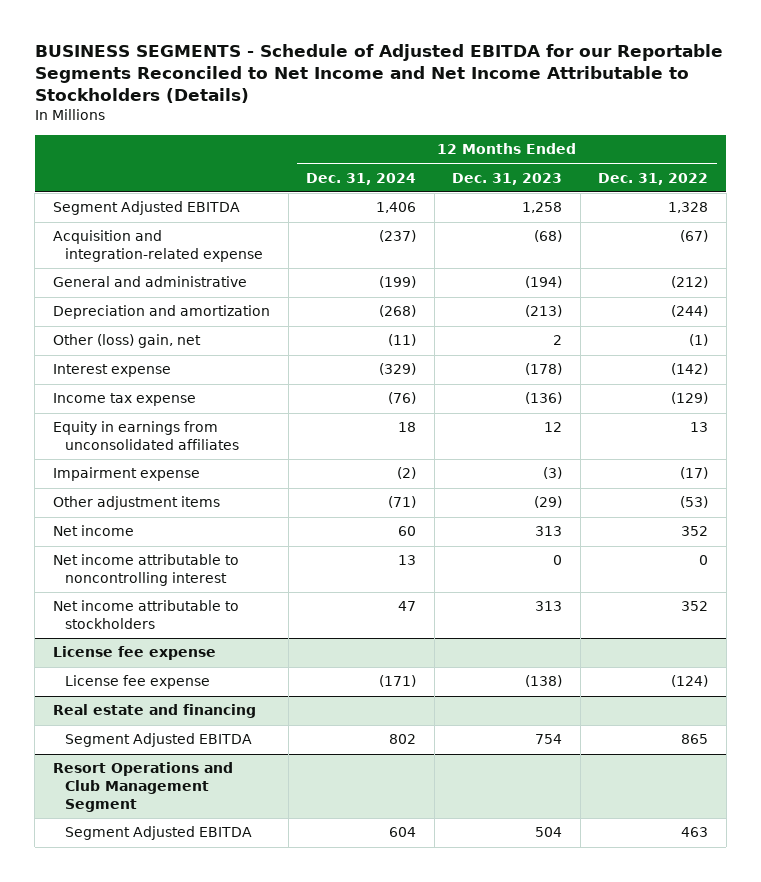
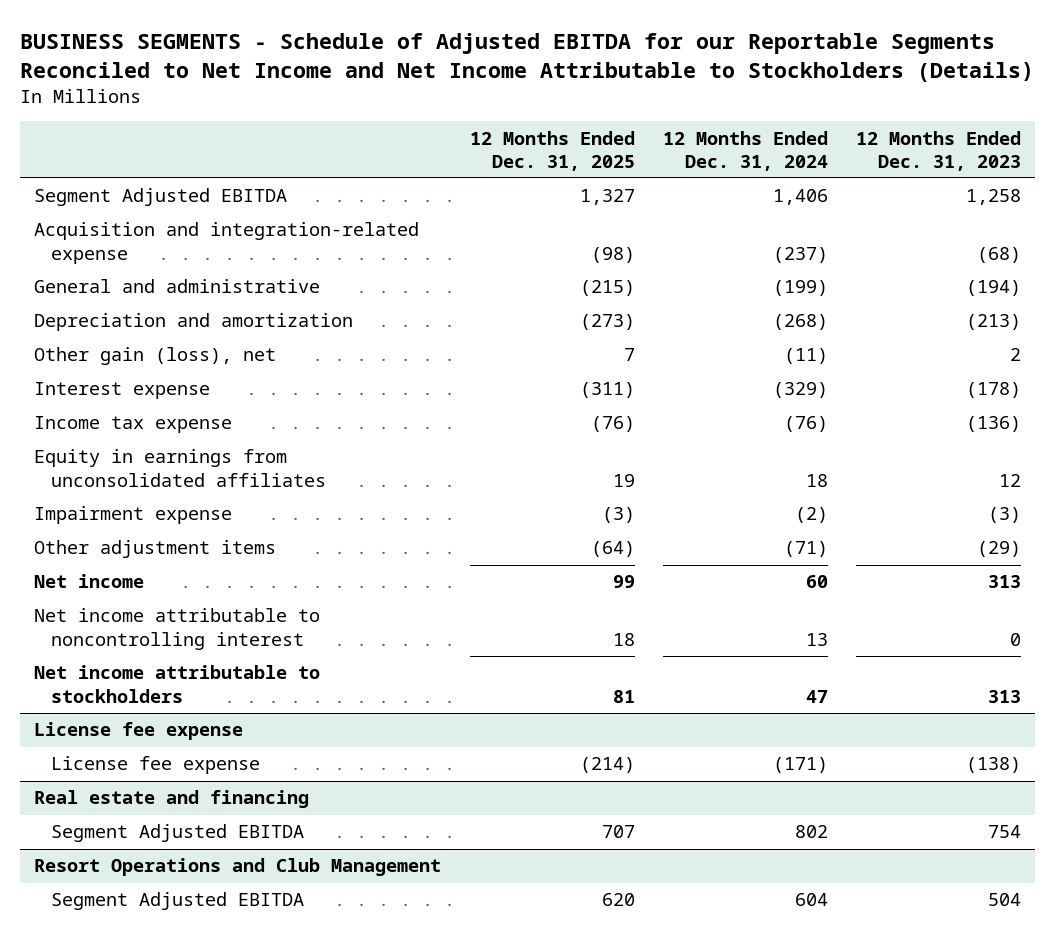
- | 12 Months Ended Dec. 31, 2024 | 12 Months Ended Dec. 31, 2023 | 12 Months Ended Dec. 31, 2022
+ | 12 Months Ended Dec. 31, 2025 | 12 Months Ended Dec. 31, 2024 | 12 Months Ended Dec. 31, 2023
- Other (loss) gain, net | (11) | 2 | (1)
+ Other gain (loss), net | 7 | (11) | 2
- Resort Operations and Club Management Segment
+ Resort Operations and Club Management

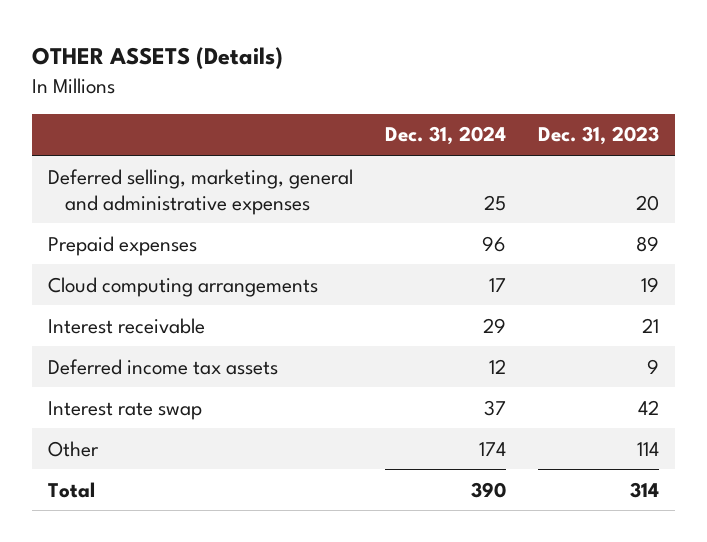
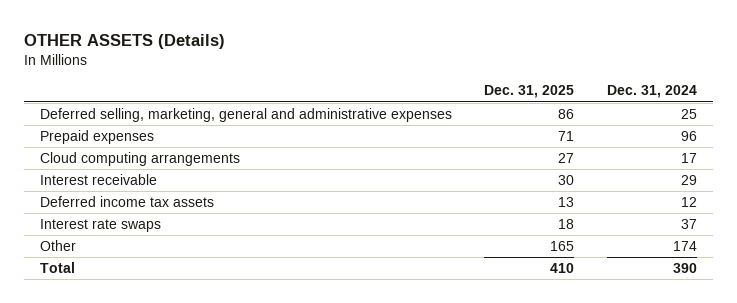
- | Dec. 31, 2024 | Dec. 31, 2023
+ | Dec. 31, 2025 | Dec. 31, 2024
- Interest rate swap | 37 | 42
+ Interest rate swaps | 18 | 37

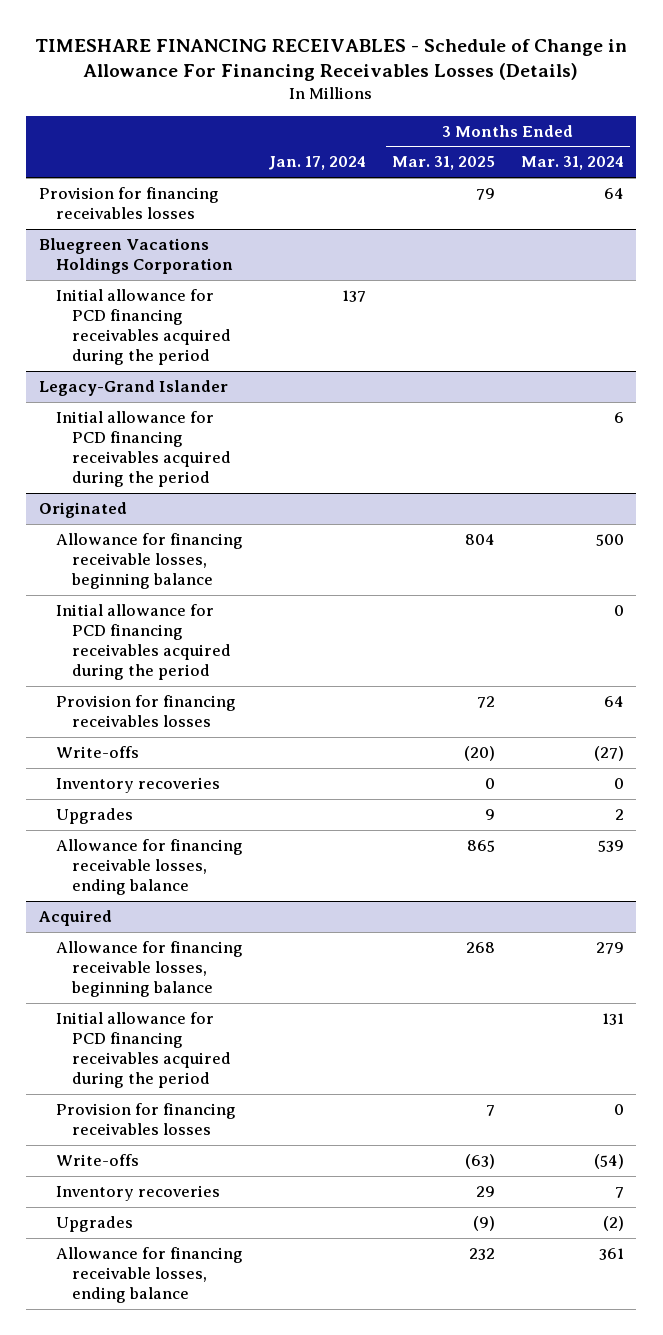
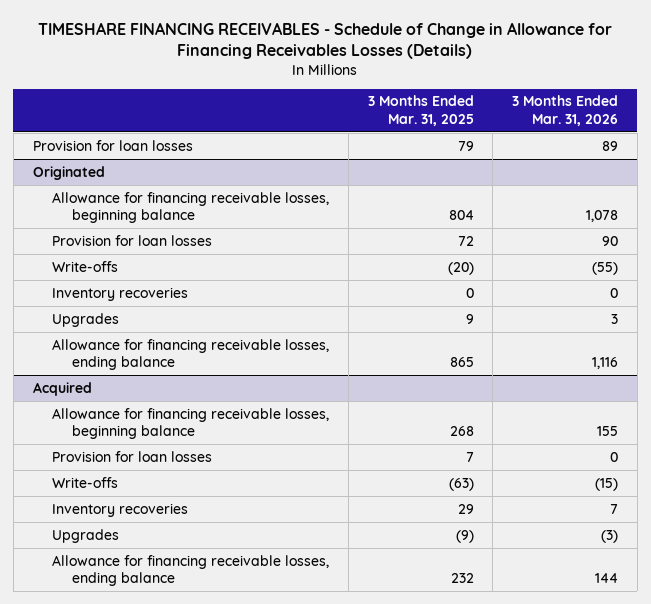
- TIMESHARE FINANCING RECEIVABLES - Schedule of Change in Allowance For Financing Receivables Losses (Details)
+ TIMESHARE FINANCING RECEIVABLES - Schedule of Change in Allowance for Financing Receivables Losses (Details)
- | Jan. 17, 2024 | 3 Months Ended Mar. 31, 2025 | 3 Months Ended Mar. 31, 2024
+ | 3 Months Ended Mar. 31, 2025 | 3 Months Ended Mar. 31, 2026
- Provision for financing receivables losses | | 79 | 64
- Bluegreen Vacations Holdings Corporation
- Initial allowance for PCD financing receivables acquired during the period | 137 | |
- Legacy-Grand Islander
- Initial allowance for PCD financing receivables acquired during the period | | | 6
+ Provision for loan losses | 79 | 89
@ Originated
- Initial allowance for PCD financing receivables acquired during the period | | | 0
- Provision for financing receivables losses | | 72 | 64
+ Provision for loan losses | 72 | 90
@ Acquired
- Initial allowance for PCD financing receivables acquired during the period | | | 131
- Provision for financing receivables losses | | 7 | 0
+ Provision for loan losses | 7 | 0

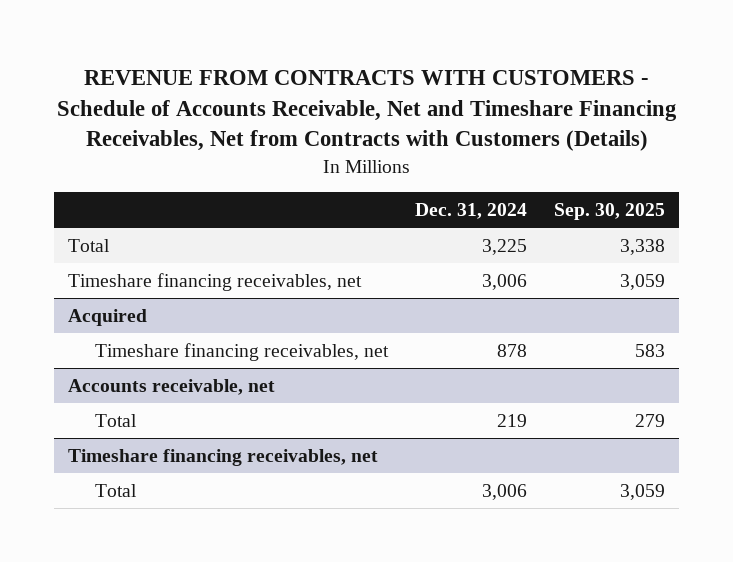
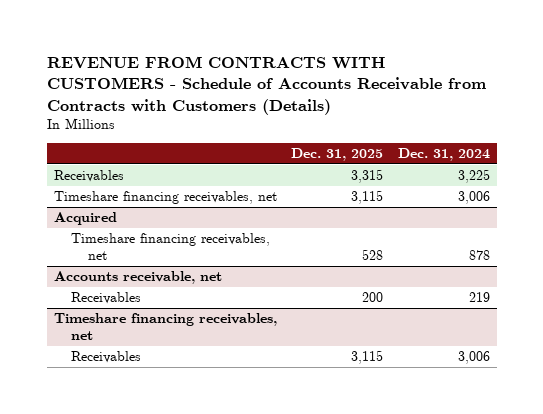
- REVENUE FROM CONTRACTS WITH CUSTOMERS - Schedule of Accounts Receivable, Net and Timeshare Financing Receivables, Net from Contracts with Customers (Details)
+ REVENUE FROM CONTRACTS WITH CUSTOMERS - Schedule of Accounts Receivable from Contracts with Customers (Details)
- | Dec. 31, 2024 | Sep. 30, 2025
+ | Dec. 31, 2025 | Dec. 31, 2024
- Total | 3,225 | 3,338
+ Receivables | 3,315 | 3,225
@ Accounts receivable, net
- Total | 219 | 279
+ Receivables | 200 | 219
@ Timeshare financing receivables, net
- Total | 3,006 | 3,059
+ Receivables | 3,115 | 3,006

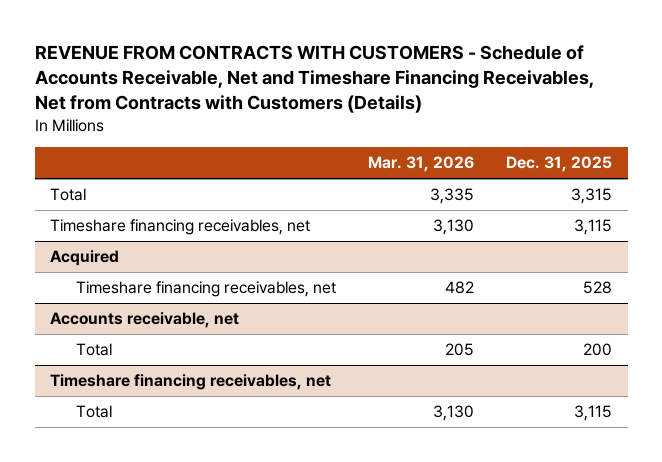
- REVENUE FROM CONTRACTS WITH CUSTOMERS - Schedule of Accounts Receivable from Contracts with Customers (Details)
+ REVENUE FROM CONTRACTS WITH CUSTOMERS - Schedule of Accounts Receivable, Net and Timeshare Financing Receivables, Net from Contracts with Customers (Details)
- | Dec. 31, 2025 | Dec. 31, 2024
+ | Mar. 31, 2026 | Dec. 31, 2025
- Receivables | 3,315 | 3,225
+ Total | 3,335 | 3,315
@ Accounts receivable, net
- Receivables | 200 | 219
+ Total | 205 | 200
@ Timeshare financing receivables, net
- Receivables | 3,115 | 3,006
+ Total | 3,130 | 3,115

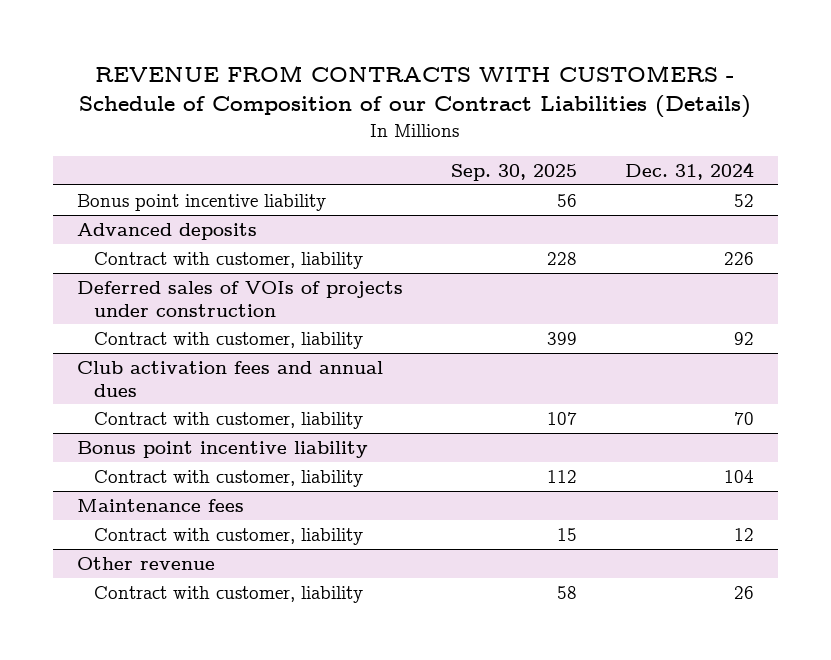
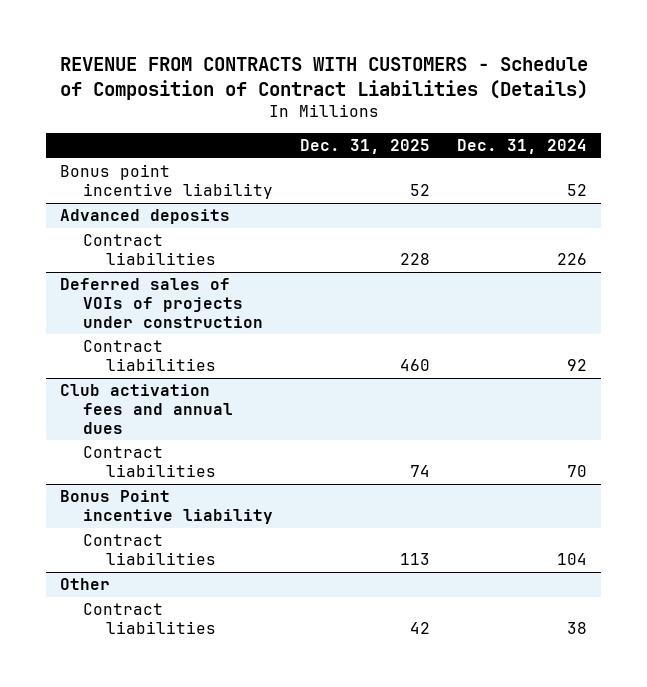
- REVENUE FROM CONTRACTS WITH CUSTOMERS - Schedule of Composition of our Contract Liabilities (Details)
+ REVENUE FROM CONTRACTS WITH CUSTOMERS - Schedule of Composition of Contract Liabilities (Details)
- | Sep. 30, 2025 | Dec. 31, 2024
+ | Dec. 31, 2025 | Dec. 31, 2024
@ Advanced deposits
- Contract with customer, liability | 228 | 226
+ Contract liabilities | 228 | 226
@ Deferred sales of VOIs of projects under construction
- Contract with customer, liability | 399 | 92
+ Contract liabilities | 460 | 92
@ Club activation fees and annual dues
- Contract with customer, liability | 107 | 70
- Bonus point incentive liability
- Contract with customer, liability | 112 | 104
- Maintenance fees
- Contract with customer, liability | 15 | 12
- Other revenue
- Contract with customer, liability | 58 | 26
@ Club activation fees and annual dues
+ Contract liabilities | 74 | 70
+ Bonus Point incentive liability
+ Contract liabilities | 113 | 104
+ Other
+ Contract liabilities | 42 | 38

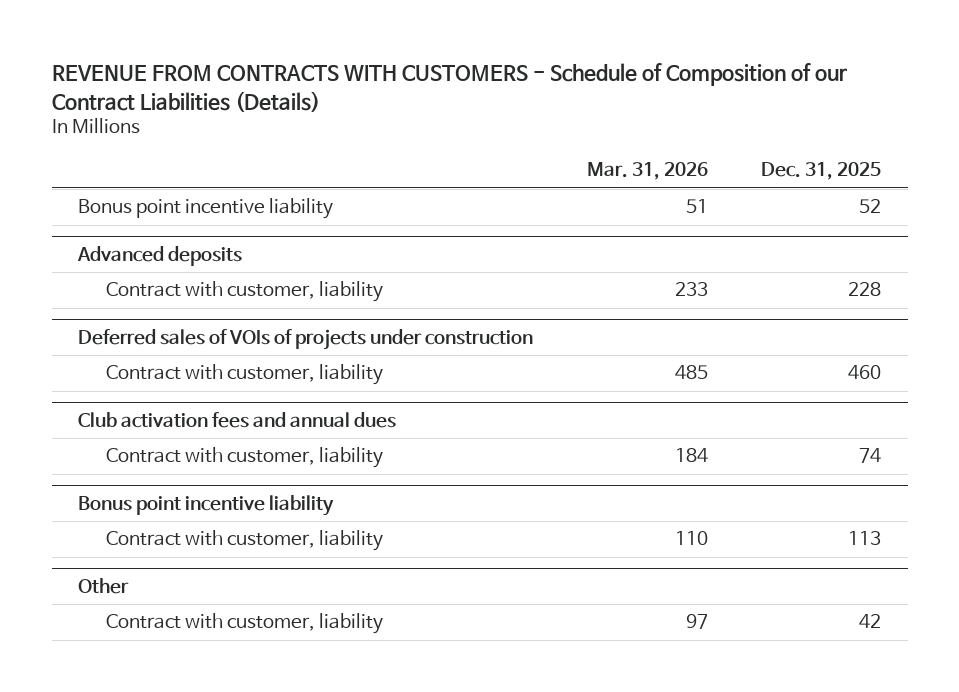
- REVENUE FROM CONTRACTS WITH CUSTOMERS - Schedule of Composition of Contract Liabilities (Details)
+ REVENUE FROM CONTRACTS WITH CUSTOMERS - Schedule of Composition of our Contract Liabilities (Details)
- | Dec. 31, 2025 | Dec. 31, 2024
+ | Mar. 31, 2026 | Dec. 31, 2025
@ Advanced deposits
- Contract liabilities | 228 | 226
+ Contract with customer, liability | 233 | 228
@ Deferred sales of VOIs of projects under construction
- Contract liabilities | 460 | 92
+ Contract with customer, liability | 485 | 460
@ Club activation fees and annual dues
- Contract liabilities | 74 | 70
- Bonus Point incentive liability
- Contract liabilities | 113 | 104
@ Club activation fees and annual dues
+ Contract with customer, liability | 184 | 74
+ Bonus point incentive liability
+ Contract with customer, liability | 110 | 113
@ Other
- Contract liabilities | 42 | 38
+ Contract with customer, liability | 97 | 42

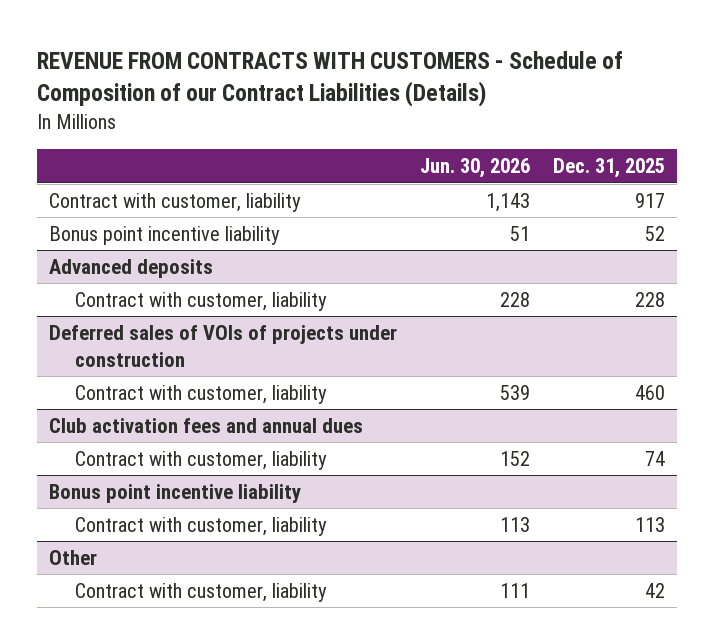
- | Mar. 31, 2026 | Dec. 31, 2025
+ | Jun. 30, 2026 | Dec. 31, 2025
+ Contract with customer, liability | 1,143 | 917

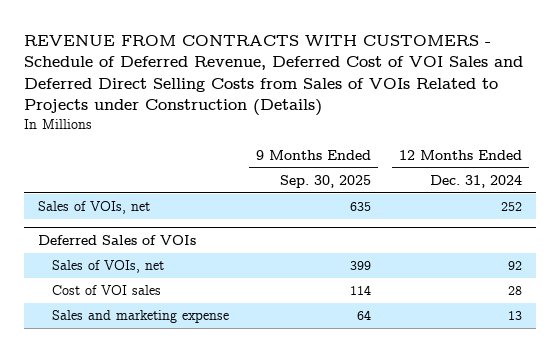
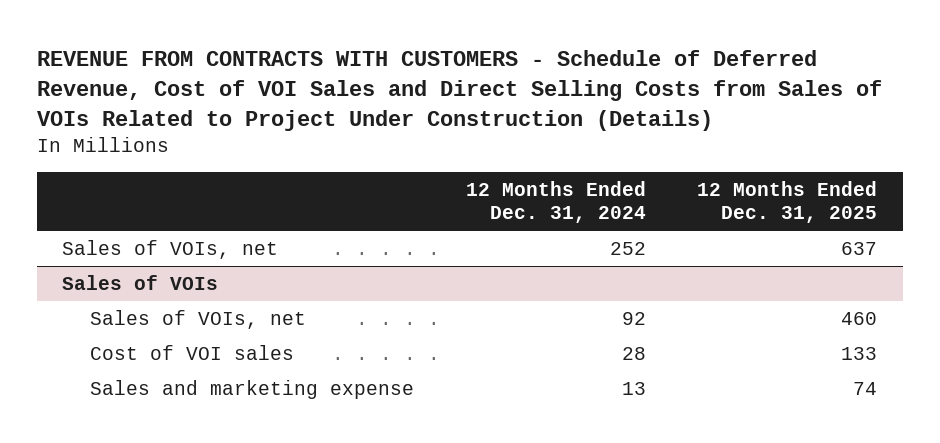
- REVENUE FROM CONTRACTS WITH CUSTOMERS - Schedule of Deferred Revenue, Deferred Cost of VOI Sales and Deferred Direct Selling Costs from Sales of VOIs Related to Projects under Construction (Details)
+ REVENUE FROM CONTRACTS WITH CUSTOMERS - Schedule of Deferred Revenue, Cost of VOI Sales and Direct Selling Costs from Sales of VOIs Related to Project Under Construction (Details)
- | 9 Months Ended Sep. 30, 2025 | 12 Months Ended Dec. 31, 2024
+ | 12 Months Ended Dec. 31, 2024 | 12 Months Ended Dec. 31, 2025
- Deferred Sales of VOIs
+ Sales of VOIs

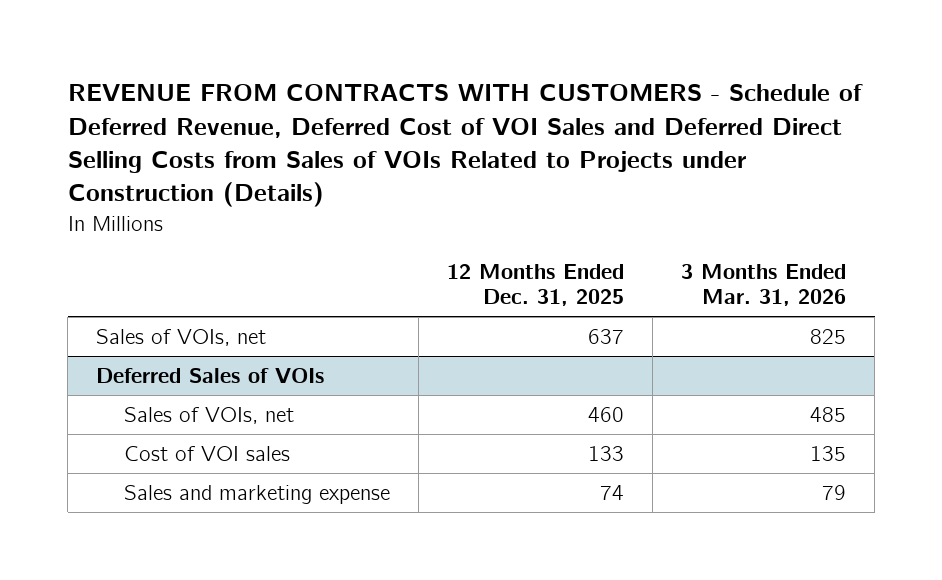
- REVENUE FROM CONTRACTS WITH CUSTOMERS - Schedule of Deferred Revenue, Cost of VOI Sales and Direct Selling Costs from Sales of VOIs Related to Project Under Construction (Details)
+ REVENUE FROM CONTRACTS WITH CUSTOMERS - Schedule of Deferred Revenue, Deferred Cost of VOI Sales and Deferred Direct Selling Costs from Sales of VOIs Related to Projects under Construction (Details)
- | 12 Months Ended Dec. 31, 2024 | 12 Months Ended Dec. 31, 2025
+ | 12 Months Ended Dec. 31, 2025 | 3 Months Ended Mar. 31, 2026
- Sales of VOIs
+ Deferred Sales of VOIs

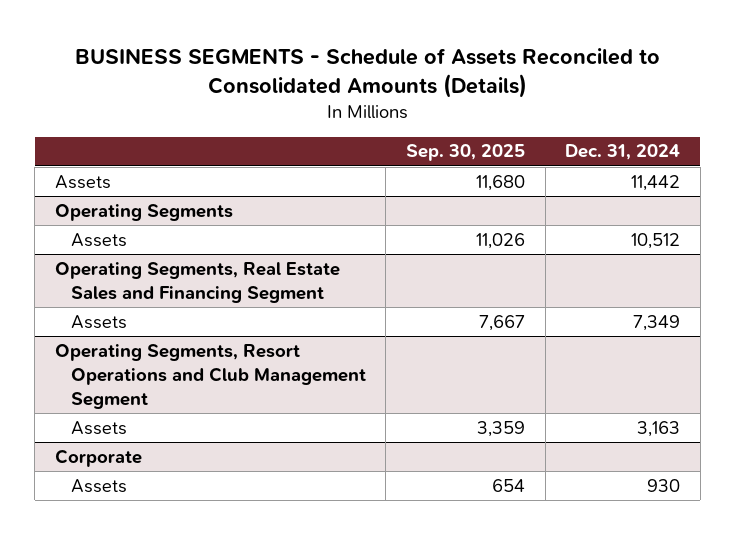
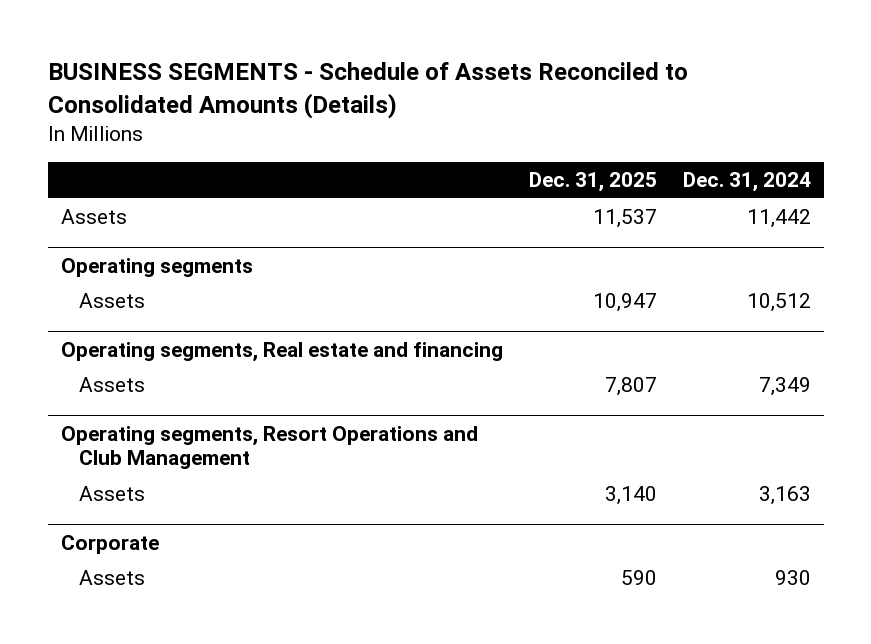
- | Sep. 30, 2025 | Dec. 31, 2024
+ | Dec. 31, 2025 | Dec. 31, 2024
- Operating Segments
+ Operating segments
- Operating Segments, Real Estate Sales and Financing Segment
+ Operating segments, Real estate and financing
- Operating Segments, Resort Operations and Club Management Segment
+ Operating segments, Resort Operations and Club Management

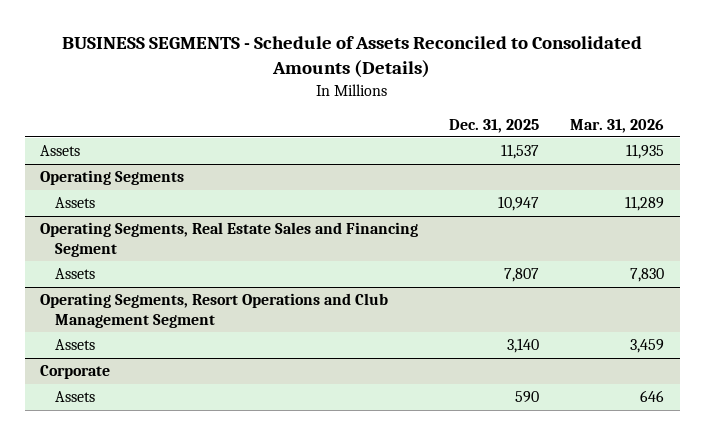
- | Dec. 31, 2025 | Dec. 31, 2024
+ | Dec. 31, 2025 | Mar. 31, 2026
- Operating segments
+ Operating Segments
- Operating segments, Real estate and financing
+ Operating Segments, Real Estate Sales and Financing Segment
- Operating segments, Resort Operations and Club Management
+ Operating Segments, Resort Operations and Club Management Segment

